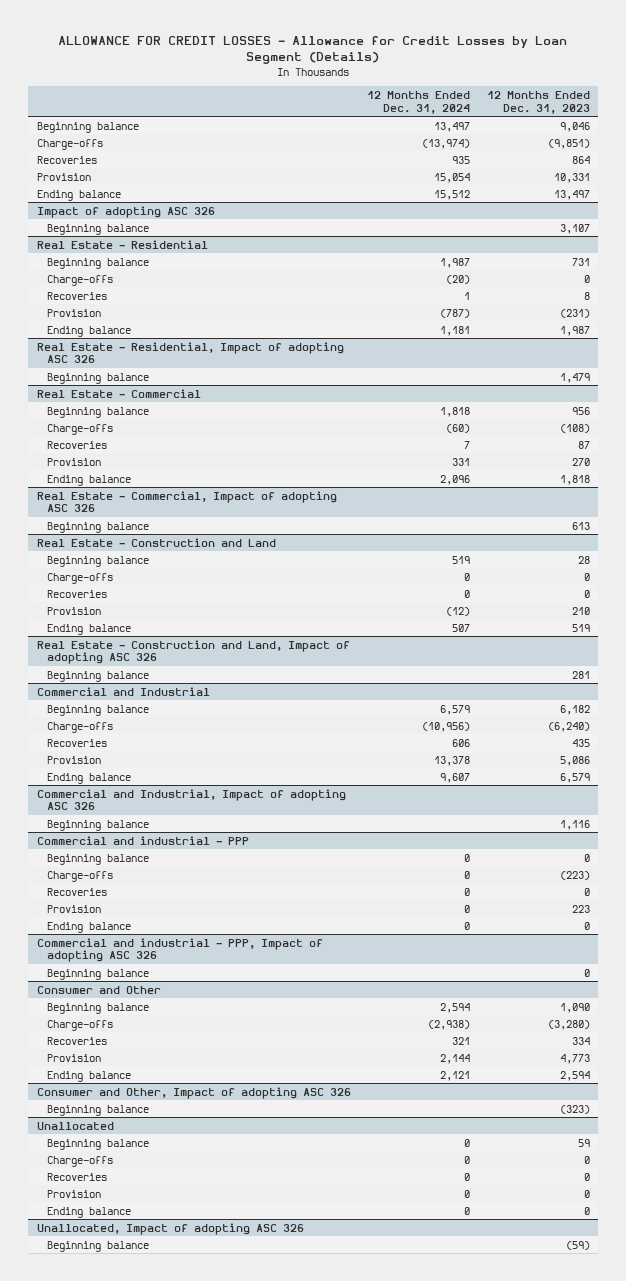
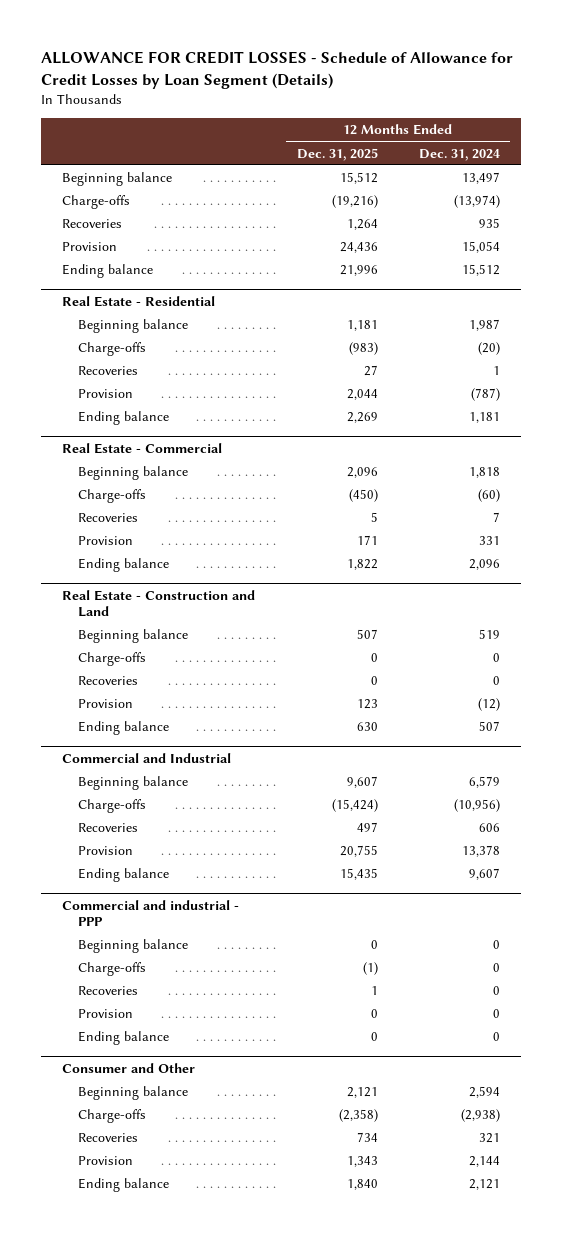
- ALLOWANCE FOR CREDIT LOSSES - Allowance for Credit Losses by Loan Segment (Details)
+ ALLOWANCE FOR CREDIT LOSSES - Schedule of Allowance for Credit Losses by Loan Segment (Details)
- | 12 Months Ended Dec. 31, 2024 | 12 Months Ended Dec. 31, 2023
+ | 12 Months Ended Dec. 31, 2025 | 12 Months Ended Dec. 31, 2024
- Impact of adopting ASC 326
- Beginning balance | | 3,107
- Real Estate - Residential, Impact of adopting ASC 326
- Beginning balance | | 1,479
- Real Estate - Commercial, Impact of adopting ASC 326
- Beginning balance | | 613
- Real Estate - Construction and Land, Impact of adopting ASC 326
- Beginning balance | | 281
- Commercial and Industrial, Impact of adopting ASC 326
- Beginning balance | | 1,116
- Commercial and industrial - PPP, Impact of adopting ASC 326
- Beginning balance | | 0
- Consumer and Other, Impact of adopting ASC 326
- Beginning balance | | (323)
- Unallocated
- Beginning balance | 0 | 59
- Charge-offs | 0 | 0
- Recoveries | 0 | 0
- Provision | 0 | 0
- Ending balance | 0 | 0
- Unallocated, Impact of adopting ASC 326
- Beginning balance | | (59)

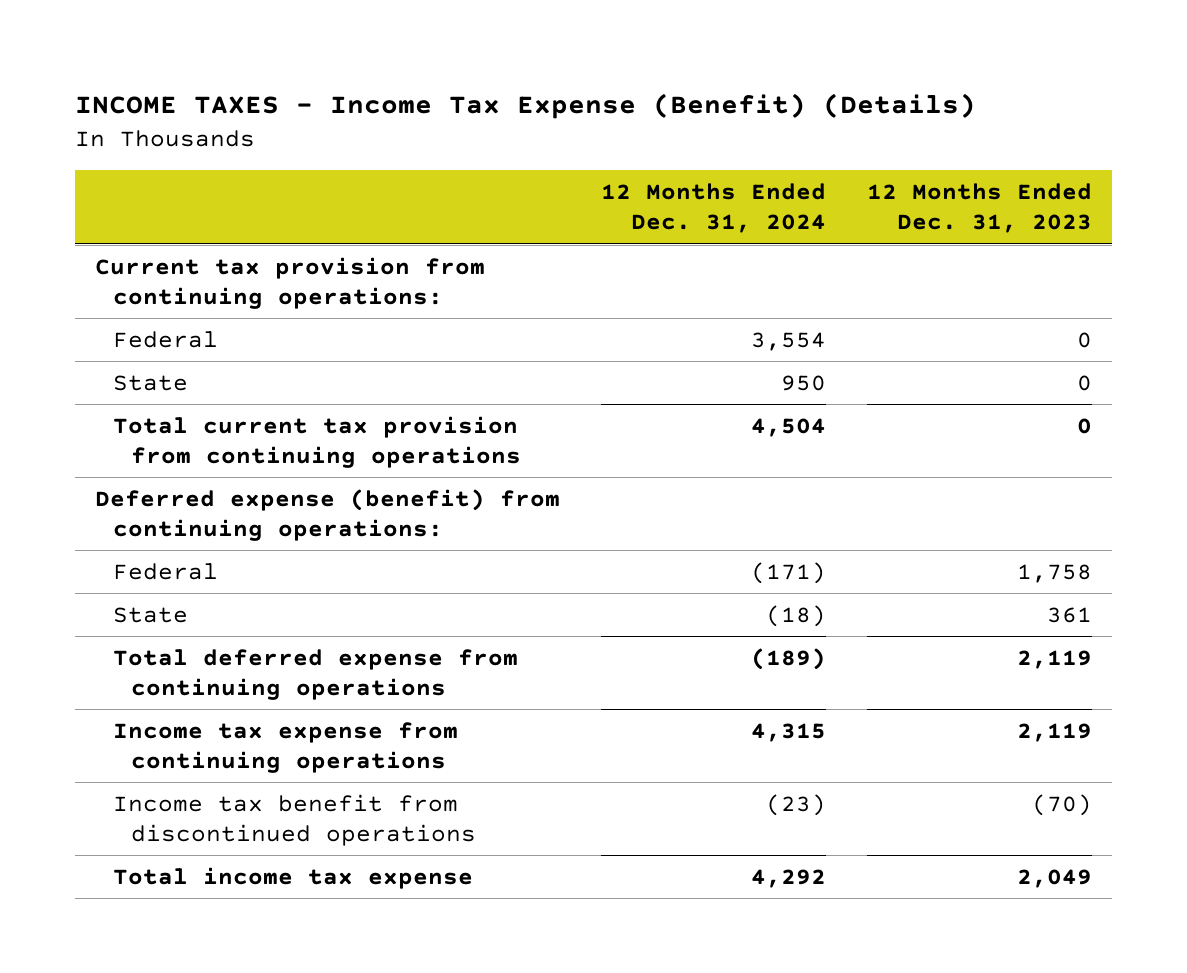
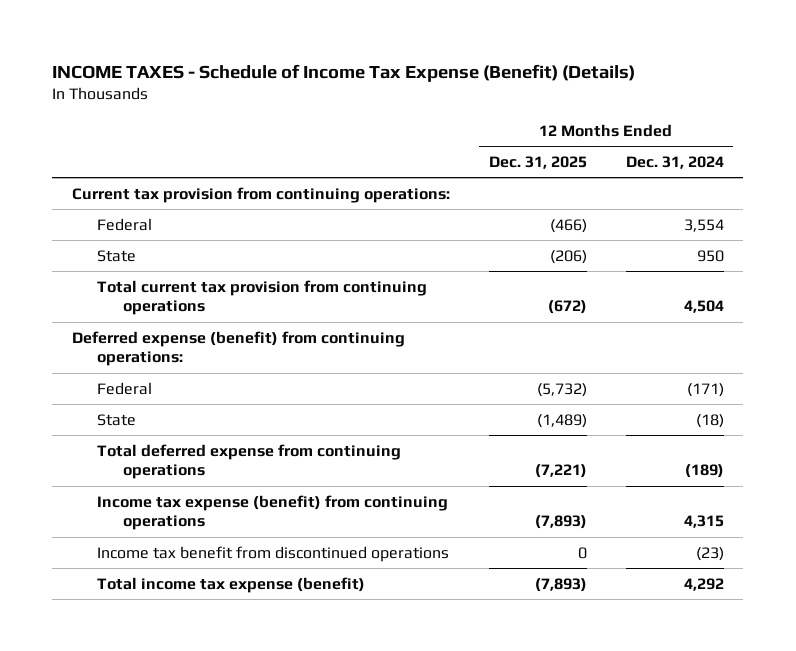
- INCOME TAXES - Income Tax Expense (Benefit) (Details)
+ INCOME TAXES - Schedule of Income Tax Expense (Benefit) (Details)
- | 12 Months Ended Dec. 31, 2024 | 12 Months Ended Dec. 31, 2023
+ | 12 Months Ended Dec. 31, 2025 | 12 Months Ended Dec. 31, 2024
- Income tax expense from continuing operations | 4,315 | 2,119
+ Income tax expense (benefit) from continuing operations | (7,893) | 4,315
- Total income tax expense | 4,292 | 2,049
+ Total income tax expense (benefit) | (7,893) | 4,292

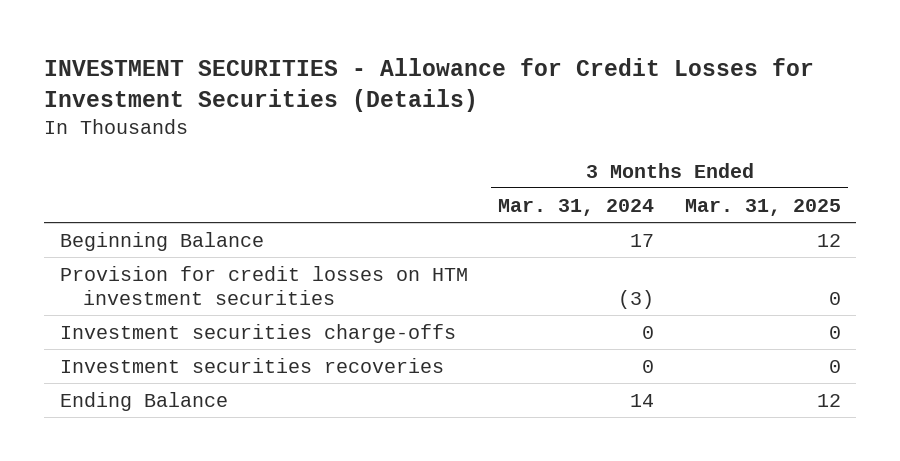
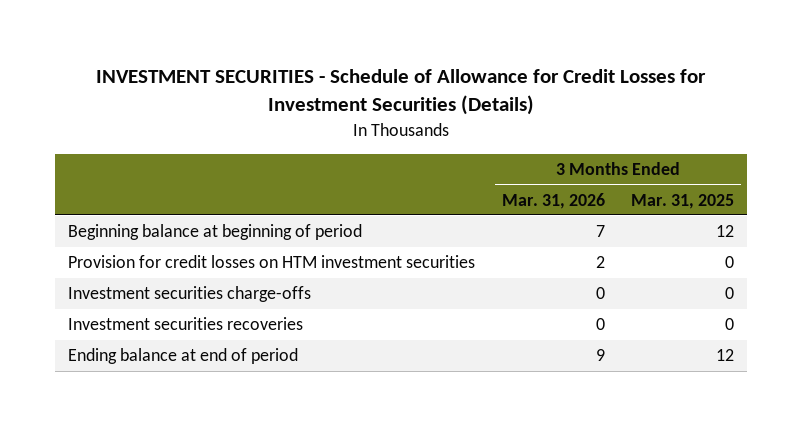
- INVESTMENT SECURITIES - Allowance for Credit Losses for Investment Securities (Details)
+ INVESTMENT SECURITIES - Schedule of Allowance for Credit Losses for Investment Securities (Details)
- | 3 Months Ended Mar. 31, 2024 | 3 Months Ended Mar. 31, 2025
+ | 3 Months Ended Mar. 31, 2026 | 3 Months Ended Mar. 31, 2025
- Beginning Balance | 17 | 12
+ Beginning balance at beginning of period | 7 | 12
- Ending Balance | 14 | 12
+ Ending balance at end of period | 9 | 12

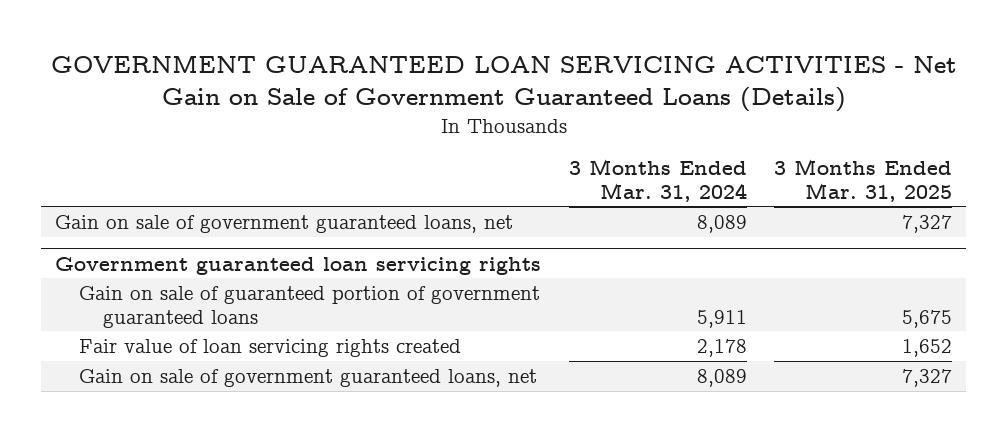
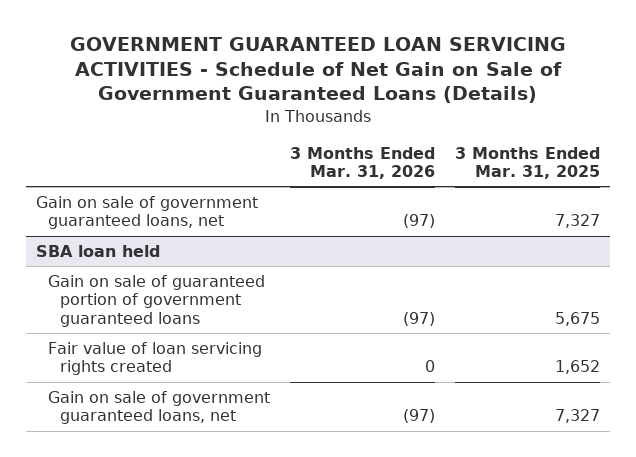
- GOVERNMENT GUARANTEED LOAN SERVICING ACTIVITIES - Net Gain on Sale of Government Guaranteed Loans (Details)
+ GOVERNMENT GUARANTEED LOAN SERVICING ACTIVITIES - Schedule of Net Gain on Sale of Government Guaranteed Loans (Details)
- | 3 Months Ended Mar. 31, 2024 | 3 Months Ended Mar. 31, 2025
+ | 3 Months Ended Mar. 31, 2026 | 3 Months Ended Mar. 31, 2025
- Government guaranteed loan servicing rights
+ SBA loan held

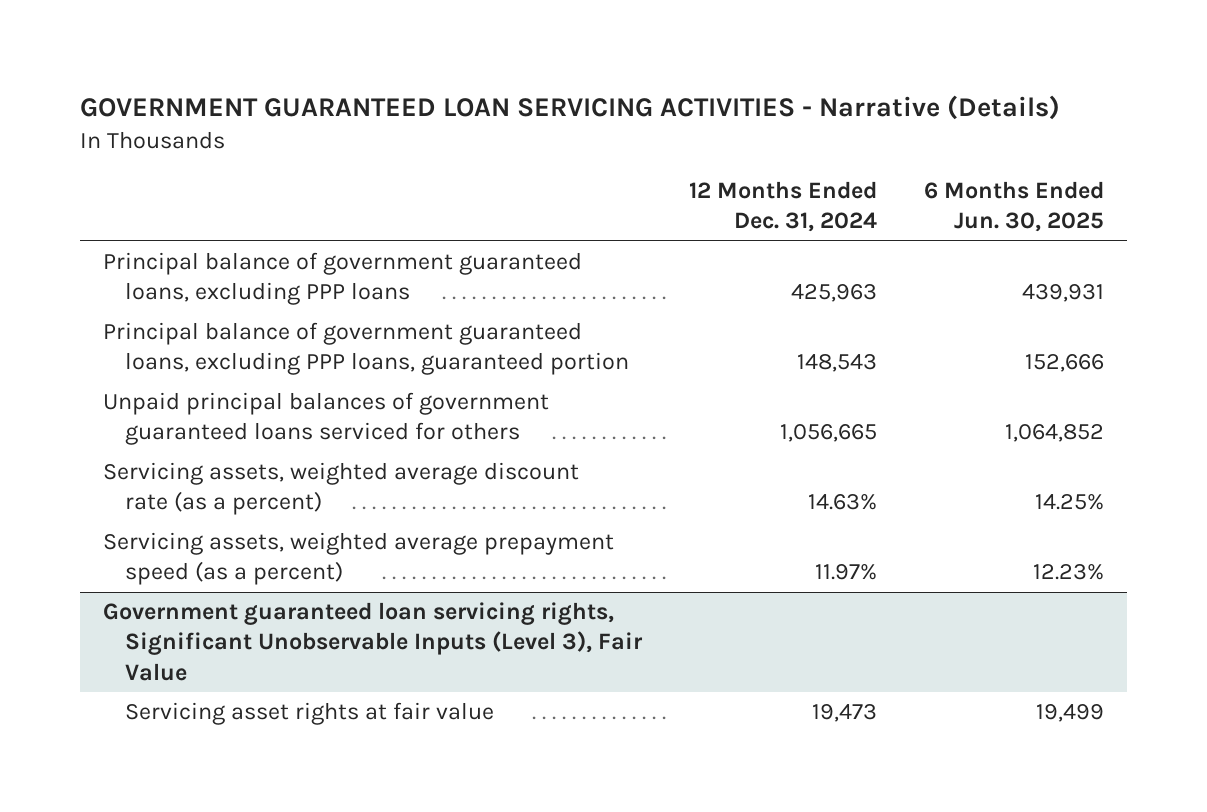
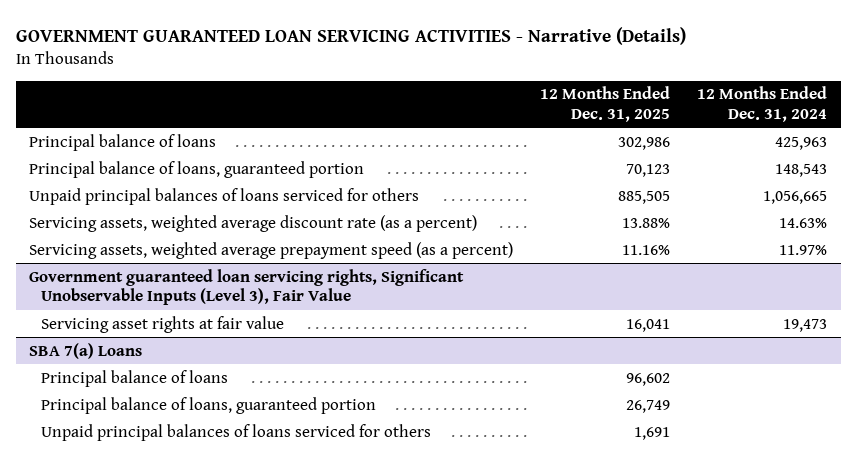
- | 12 Months Ended Dec. 31, 2024 | 6 Months Ended Jun. 30, 2025
+ | 12 Months Ended Dec. 31, 2025 | 12 Months Ended Dec. 31, 2024
- Principal balance of government guaranteed loans, excluding PPP loans | 425,963 | 439,931
- Principal balance of government guaranteed loans, excluding PPP loans, guaranteed portion | 148,543 | 152,666
- Unpaid principal balances of government guaranteed loans serviced for others | 1,056,665 | 1,064,852
+ Principal balance of loans | 302,986 | 425,963
+ Principal balance of loans, guaranteed portion | 70,123 | 148,543
+ Unpaid principal balances of loans serviced for others | 885,505 | 1,056,665
+ SBA 7(a) Loans
+ Principal balance of loans | 96,602 |
+ Principal balance of loans, guaranteed portion | 26,749 |
+ Unpaid principal balances of loans serviced for others | 1,691 |

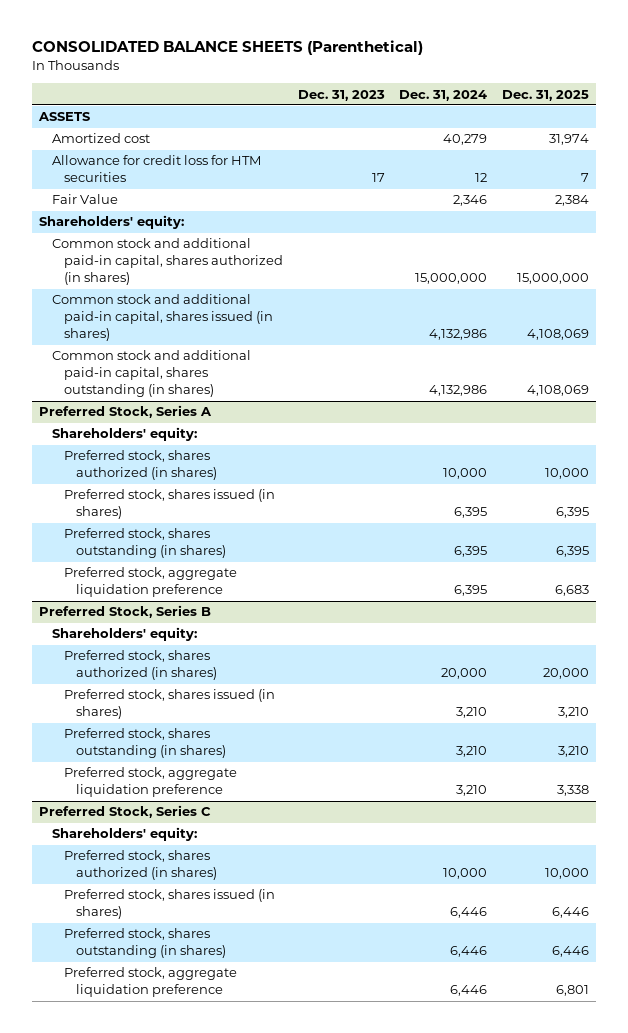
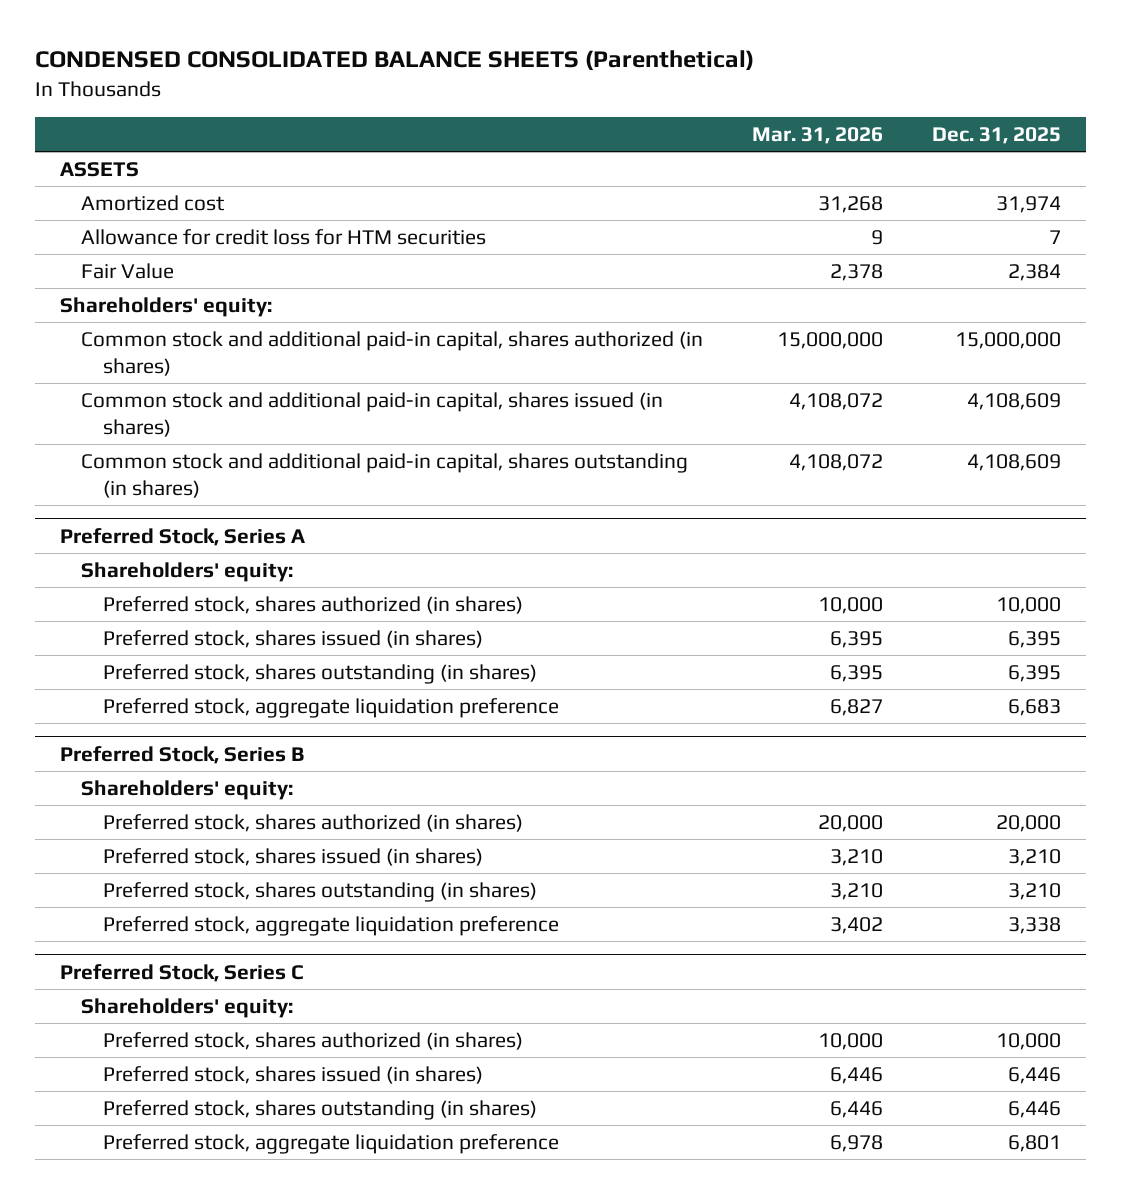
- CONSOLIDATED BALANCE SHEETS (Parenthetical)
+ CONDENSED CONSOLIDATED BALANCE SHEETS (Parenthetical)
- | Dec. 31, 2023 | Dec. 31, 2024 | Dec. 31, 2025
+ | Mar. 31, 2026 | Dec. 31, 2025
- Common stock and additional paid-in capital, shares issued (in shares) | | 4,132,986 | 4,108,069
- Common stock and additional paid-in capital, shares outstanding (in shares) | | 4,132,986 | 4,108,069
+ Common stock and additional paid-in capital, shares issued (in shares) | 4,108,072 | 4,108,609
+ Common stock and additional paid-in capital, shares outstanding (in shares) | 4,108,072 | 4,108,609

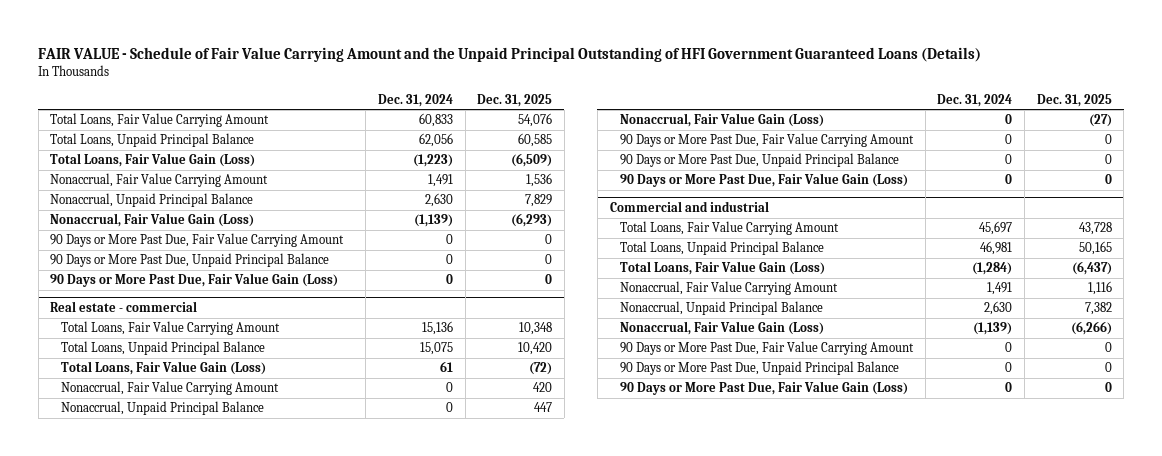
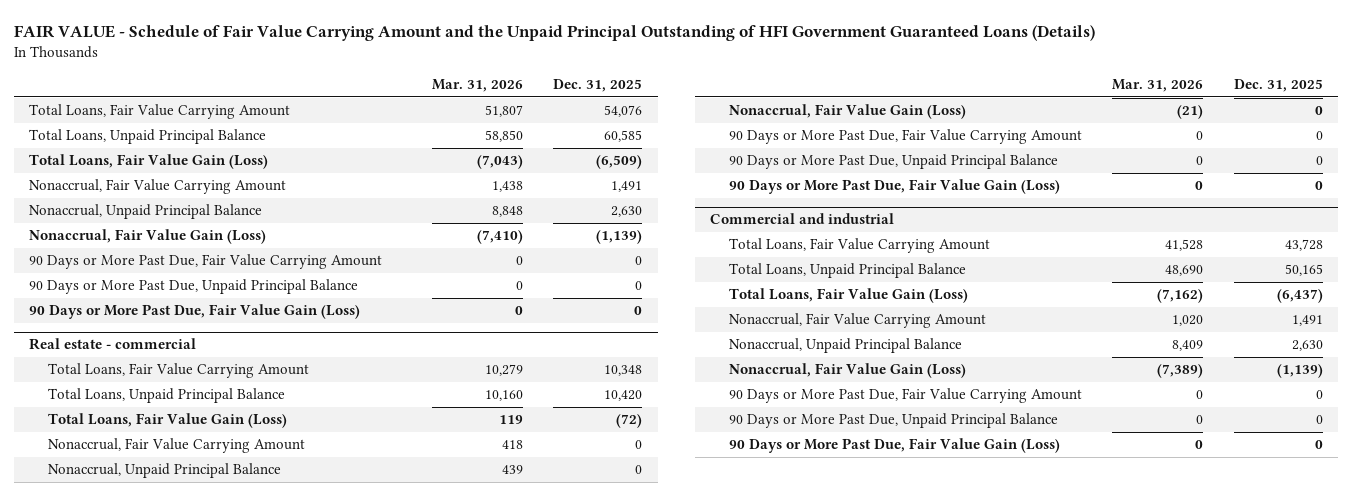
- | Dec. 31, 2024 | Dec. 31, 2025
+ | Mar. 31, 2026 | Dec. 31, 2025
- Nonaccrual, Fair Value Carrying Amount | 1,491 | 1,536
- Nonaccrual, Unpaid Principal Balance | 2,630 | 7,829
- Nonaccrual, Fair Value Gain (Loss) | (1,139) | (6,293)
+ Nonaccrual, Fair Value Carrying Amount | 1,438 | 1,491
+ Nonaccrual, Unpaid Principal Balance | 8,848 | 2,630
+ Nonaccrual, Fair Value Gain (Loss) | (7,410) | (1,139)
@ Real estate - commercial
- Nonaccrual, Fair Value Carrying Amount | 0 | 420
- Nonaccrual, Unpaid Principal Balance | 0 | 447
- Nonaccrual, Fair Value Gain (Loss) | 0 | (27)
+ Nonaccrual, Fair Value Carrying Amount | 418 | 0
+ Nonaccrual, Unpaid Principal Balance | 439 | 0
+ Nonaccrual, Fair Value Gain (Loss) | (21) | 0
@ Commercial and industrial
- Nonaccrual, Fair Value Carrying Amount | 1,491 | 1,116
- Nonaccrual, Unpaid Principal Balance | 2,630 | 7,382
- Nonaccrual, Fair Value Gain (Loss) | (1,139) | (6,266)
+ Nonaccrual, Fair Value Carrying Amount | 1,020 | 1,491
+ Nonaccrual, Unpaid Principal Balance | 8,409 | 2,630
+ Nonaccrual, Fair Value Gain (Loss) | (7,389) | (1,139)

